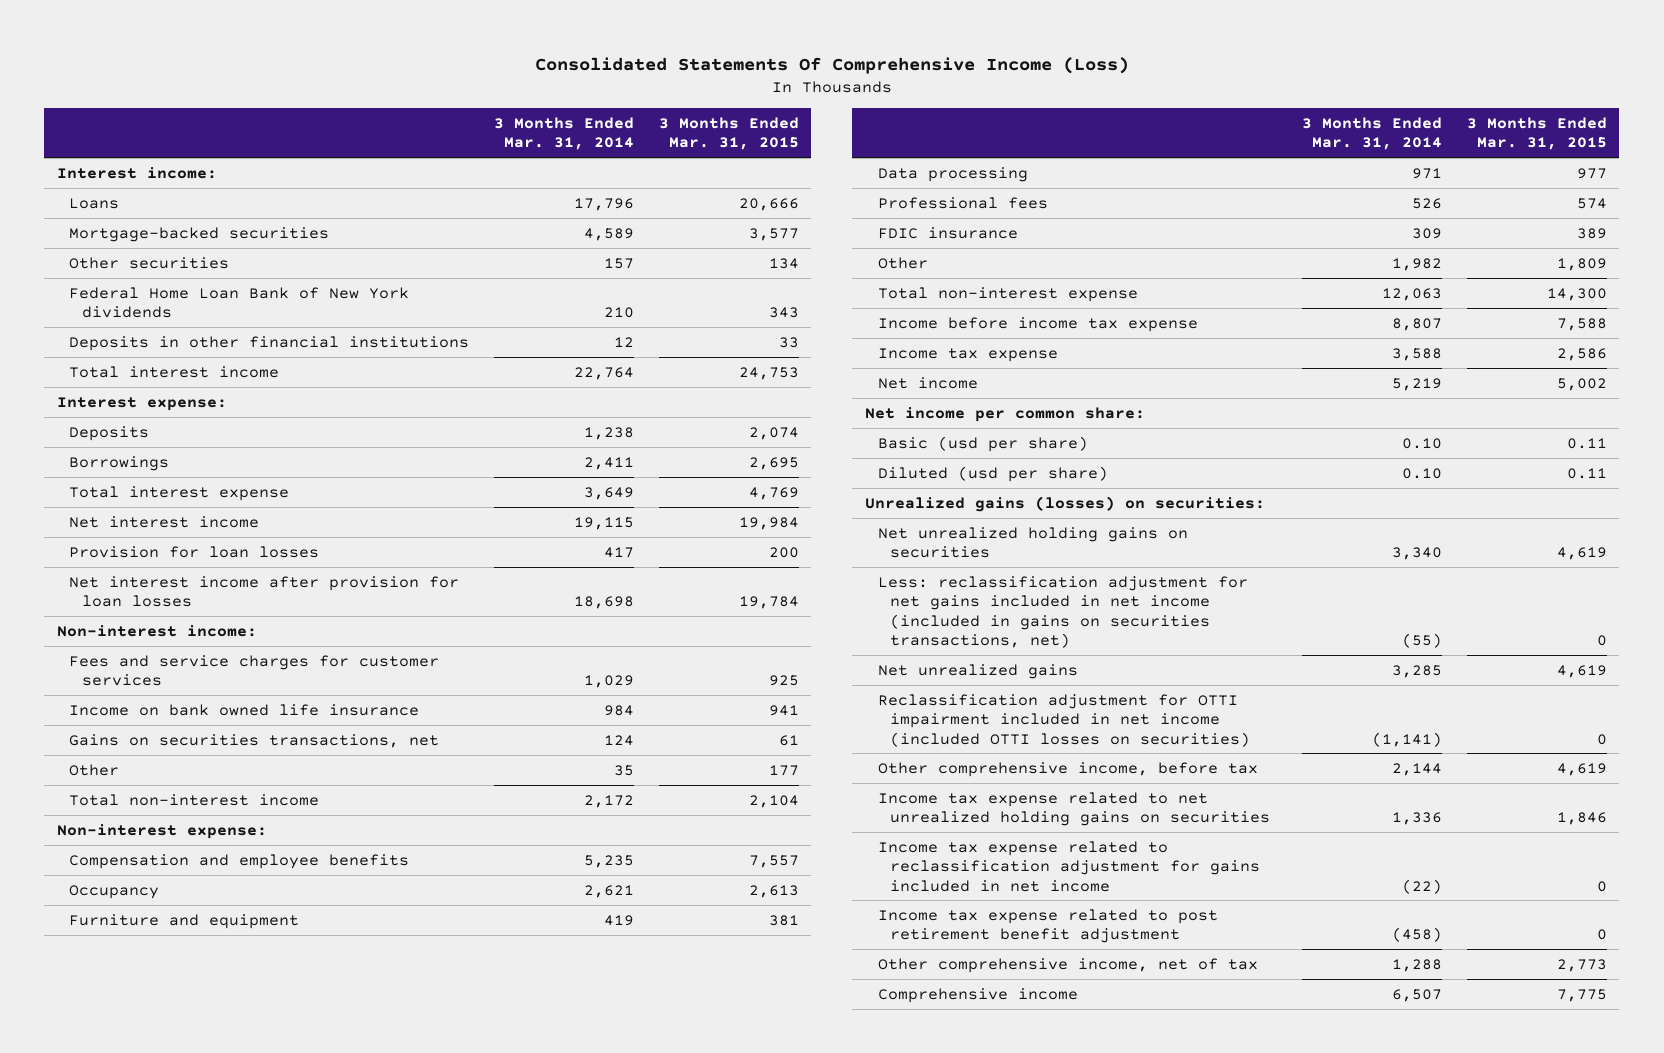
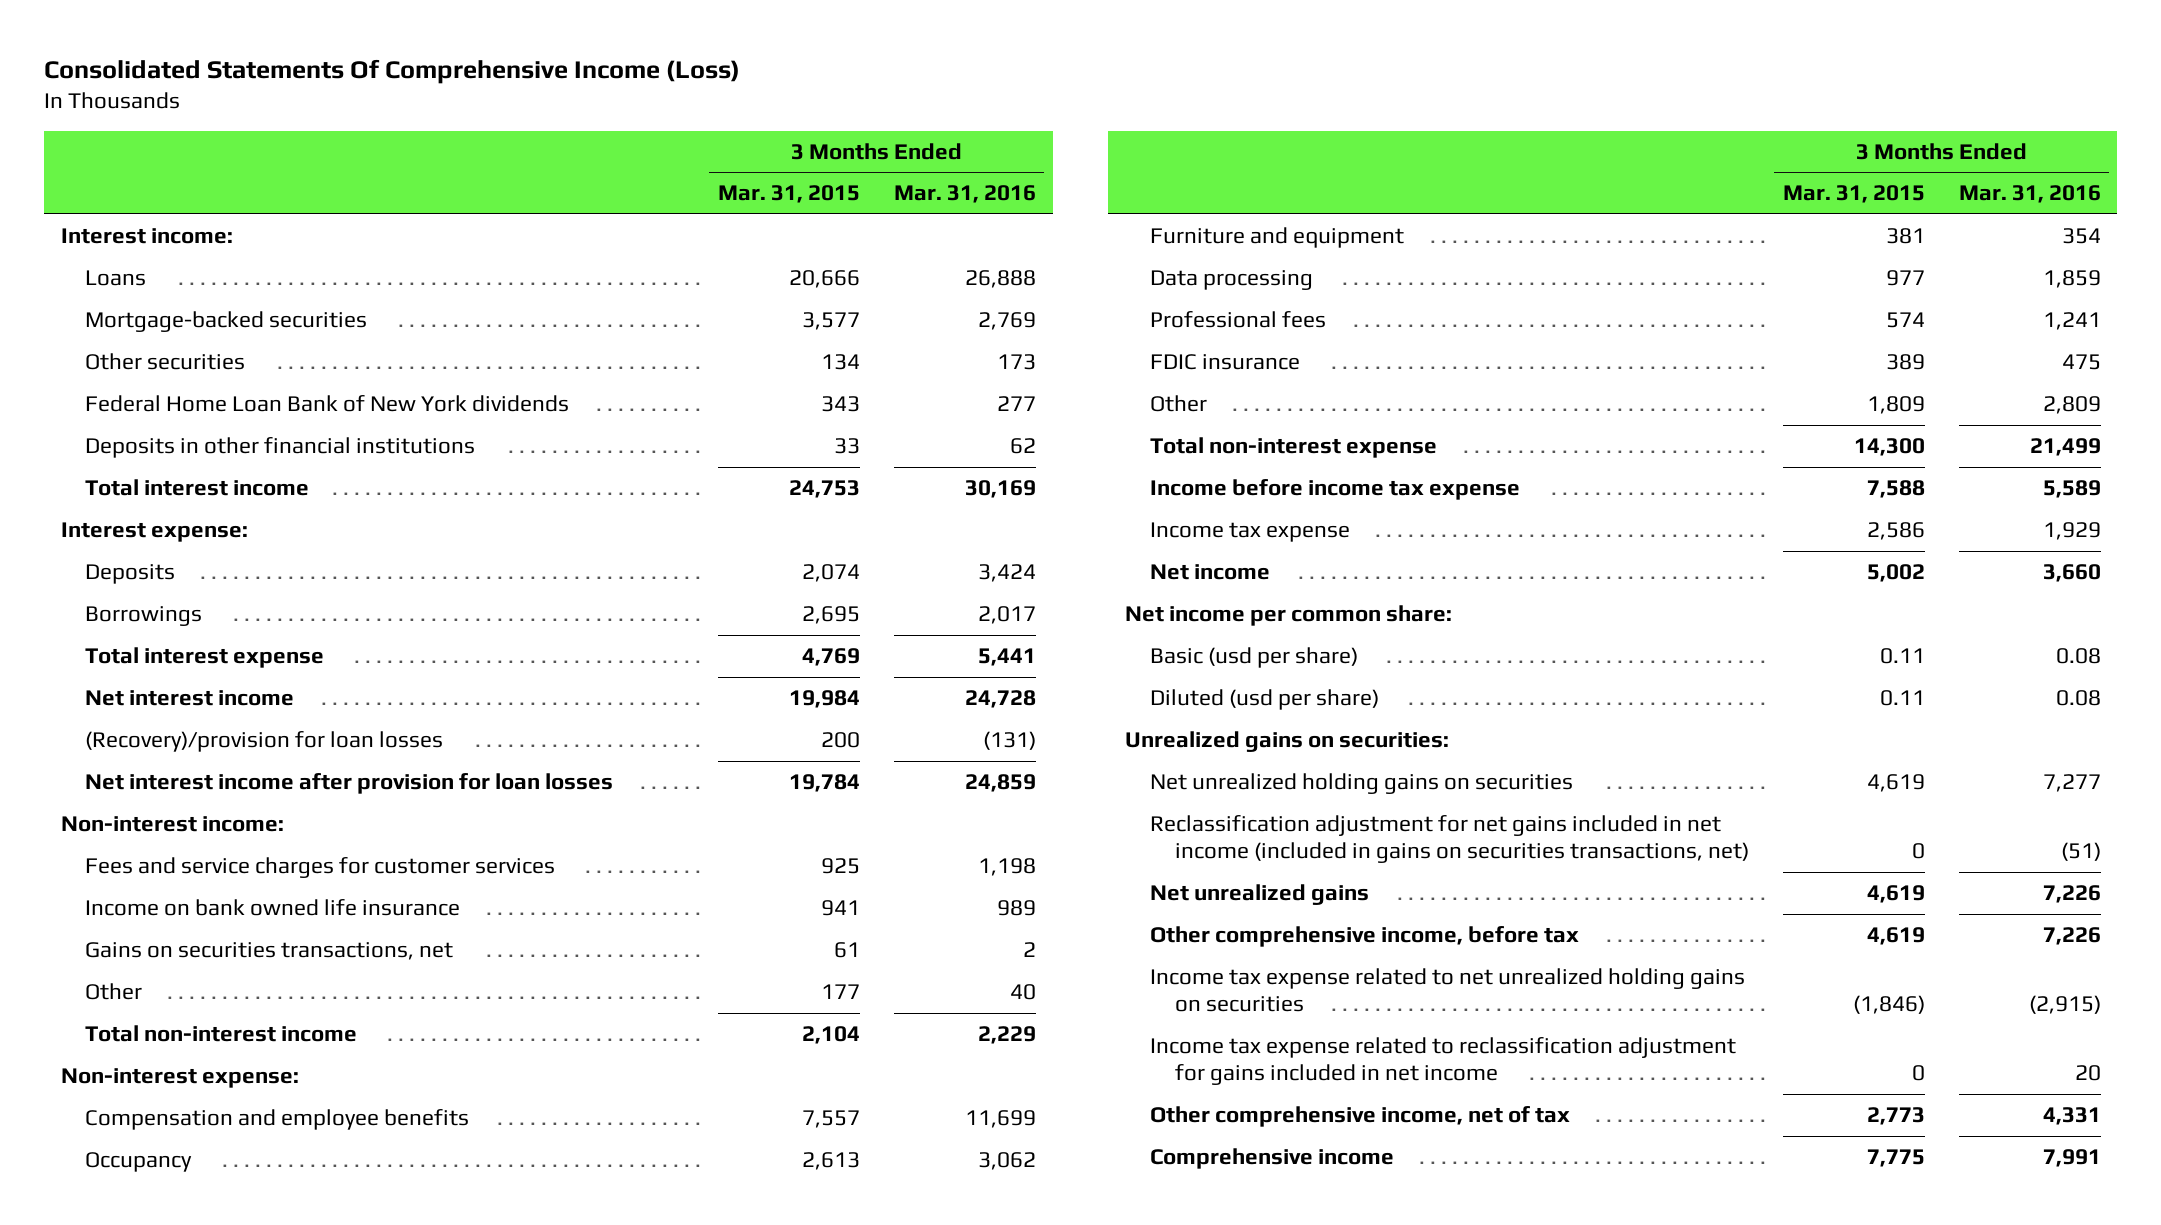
- | 3 Months Ended Mar. 31, 2014 | 3 Months Ended Mar. 31, 2015
+ | 3 Months Ended Mar. 31, 2015 | 3 Months Ended Mar. 31, 2016
- Provision for loan losses | 417 | 200
+ (Recovery)/provision for loan losses | 200 | (131)
- Unrealized gains (losses) on securities:
+ Unrealized gains on securities:
- Less: reclassification adjustment for net gains included in net income (included in gains on securities transactions, net) | (55) | 0
+ Reclassification adjustment for net gains included in net income (included in gains on securities transactions, net) | 0 | (51)
- Reclassification adjustment for OTTI impairment included in net income (included OTTI losses on securities) | (1,141) | 0
- Income tax expense related to net unrealized holding gains on securities | 1,336 | 1,846
+ Income tax expense related to net unrealized holding gains on securities | (1,846) | (2,915)
- Income tax expense related to post retirement benefit adjustment | (458) | 0

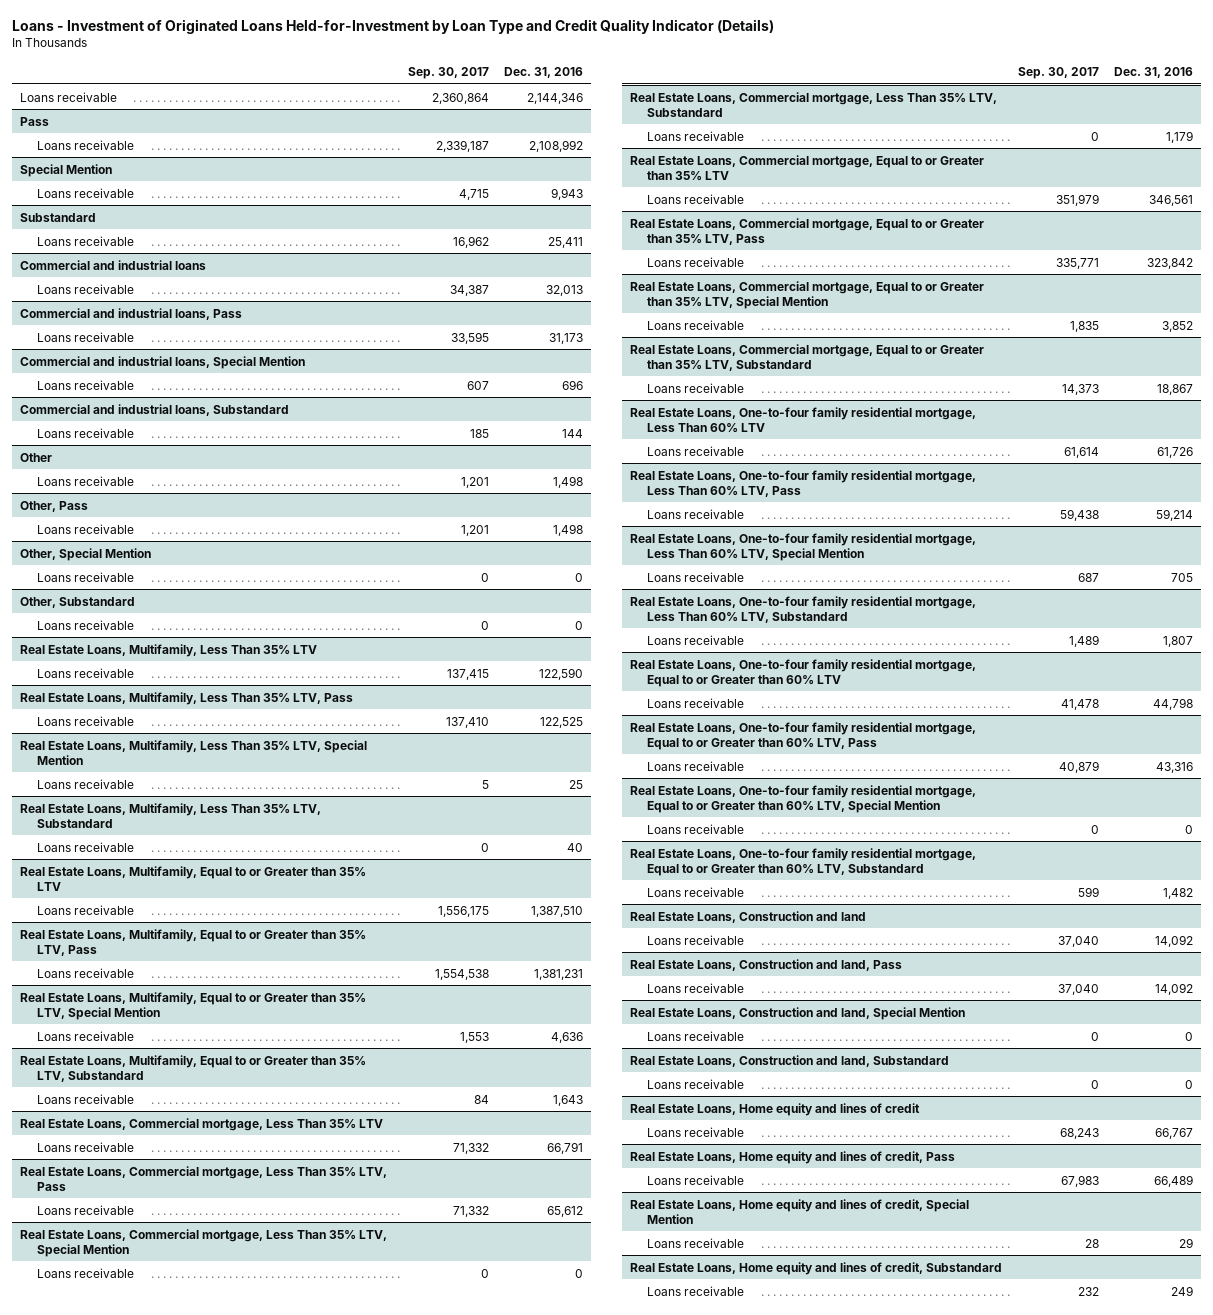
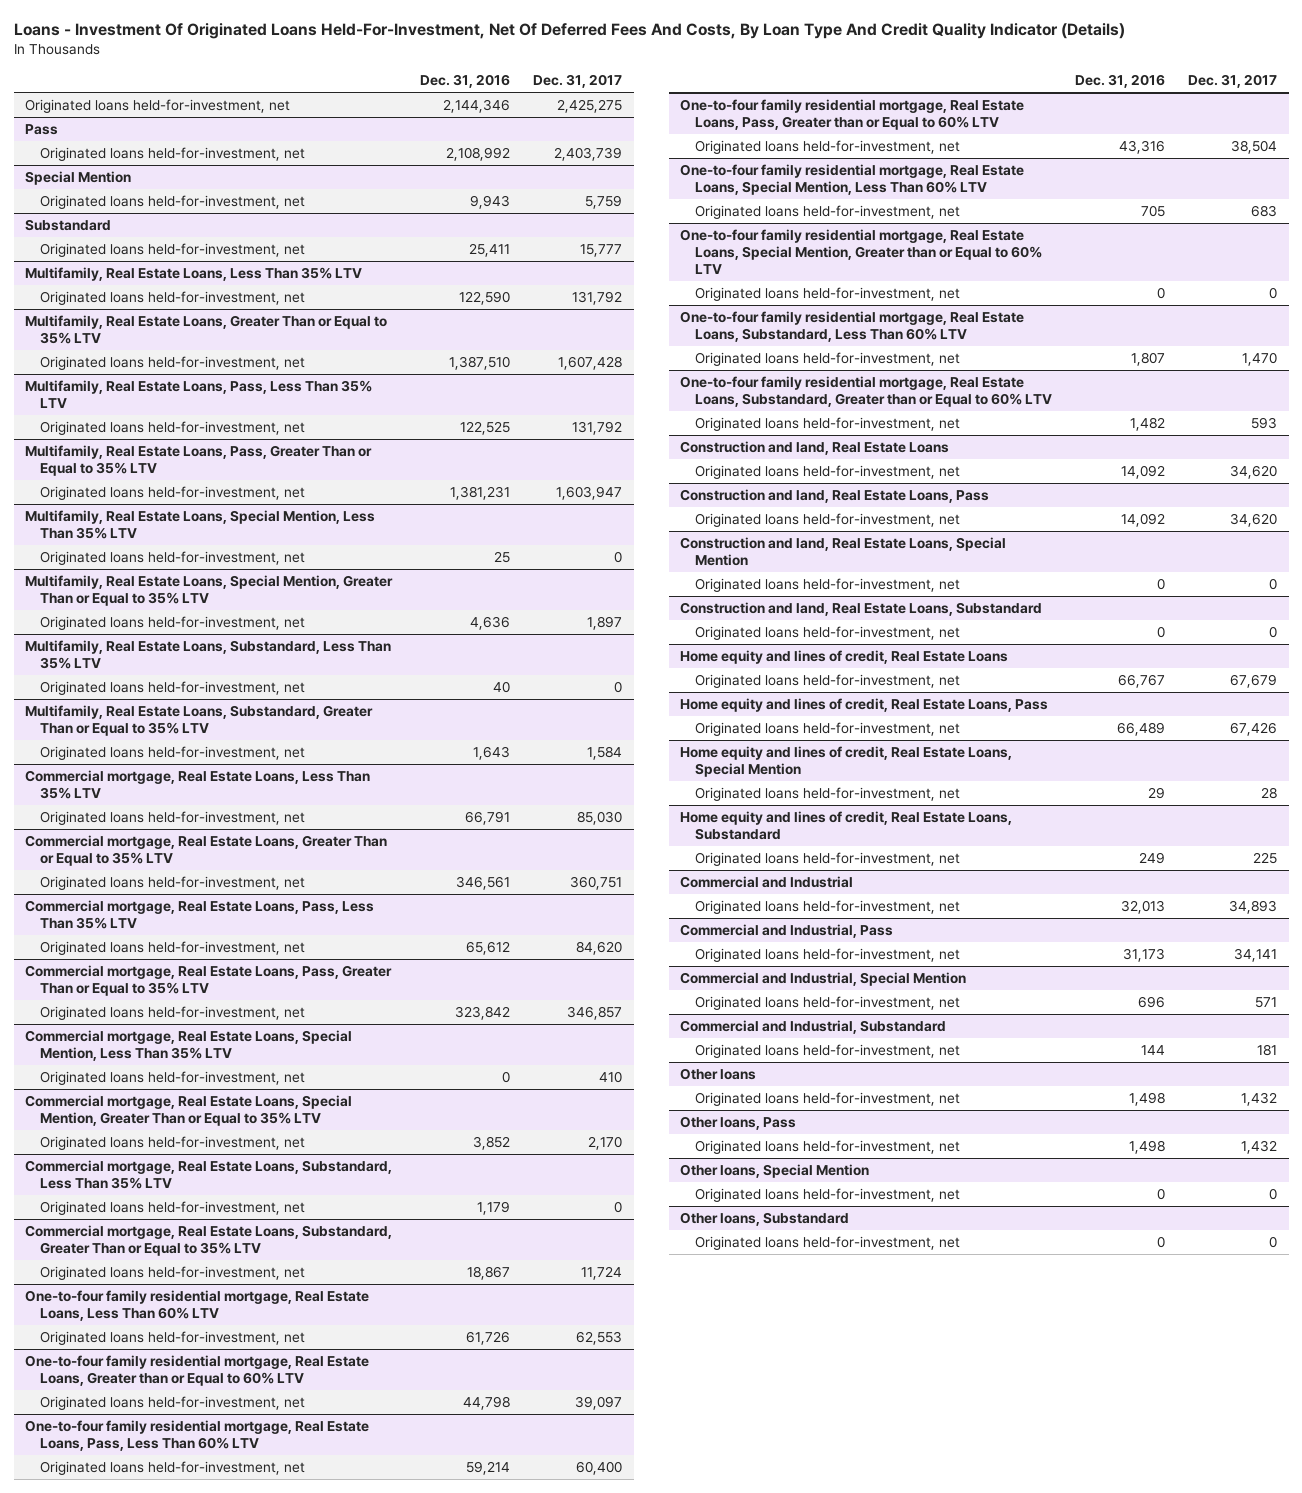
- Loans - Investment of Originated Loans Held-for-Investment by Loan Type and Credit Quality Indicator (Details)
+ Loans - Investment Of Originated Loans Held-For-Investment, Net Of Deferred Fees And Costs, By Loan Type And Credit Quality Indicator (Details)
- | Sep. 30, 2017 | Dec. 31, 2016
+ | Dec. 31, 2016 | Dec. 31, 2017
- Loans receivable | 2,360,864 | 2,144,346
+ Originated loans held-for-investment, net | 2,144,346 | 2,425,275
@ Pass
- Loans receivable | 2,339,187 | 2,108,992
+ Originated loans held-for-investment, net | 2,108,992 | 2,403,739
@ Special Mention
- Loans receivable | 4,715 | 9,943
+ Originated loans held-for-investment, net | 9,943 | 5,759
@ Substandard
- Loans receivable | 16,962 | 25,411
- Commercial and industrial loans
- Loans receivable | 34,387 | 32,013
- Commercial and industrial loans, Pass
- Loans receivable | 33,595 | 31,173
- Commercial and industrial loans, Special Mention
- Loans receivable | 607 | 696
- Commercial and industrial loans, Substandard
- Loans receivable | 185 | 144
- Other
- Loans receivable | 1,201 | 1,498
- Other, Pass
- Loans receivable | 1,201 | 1,498
- Other, Special Mention
- Loans receivable | 0 | 0
- Other, Substandard
- Loans receivable | 0 | 0
- Real Estate Loans, Multifamily, Less Than 35% LTV
- Loans receivable | 137,415 | 122,590
- Real Estate Loans, Multifamily, Less Than 35% LTV, Pass
- Loans receivable | 137,410 | 122,525
- Real Estate Loans, Multifamily, Less Than 35% LTV, Special Mention
- Loans receivable | 5 | 25
- Real Estate Loans, Multifamily, Less Than 35% LTV, Substandard
- Loans receivable | 0 | 40
- Real Estate Loans, Multifamily, Equal to or Greater than 35% LTV
- Loans receivable | 1,556,175 | 1,387,510
- Real Estate Loans, Multifamily, Equal to or Greater than 35% LTV, Pass
- Loans receivable | 1,554,538 | 1,381,231
- Real Estate Loans, Multifamily, Equal to or Greater than 35% LTV, Special Mention
- Loans receivable | 1,553 | 4,636
- Real Estate Loans, Multifamily, Equal to or Greater than 35% LTV, Substandard
- Loans receivable | 84 | 1,643
- Real Estate Loans, Commercial mortgage, Less Than 35% LTV
- Loans receivable | 71,332 | 66,791
- Real Estate Loans, Commercial mortgage, Less Than 35% LTV, Pass
- Loans receivable | 71,332 | 65,612
- Real Estate Loans, Commercial mortgage, Less Than 35% LTV, Special Mention
- Loans receivable | 0 | 0
- Real Estate Loans, Commercial mortgage, Less Than 35% LTV, Substandard
- Loans receivable | 0 | 1,179
- Real Estate Loans, Commercial mortgage, Equal to or Greater than 35% LTV
- Loans receivable | 351,979 | 346,561
- Real Estate Loans, Commercial mortgage, Equal to or Greater than 35% LTV, Pass
- Loans receivable | 335,771 | 323,842
- Real Estate Loans, Commercial mortgage, Equal to or Greater than 35% LTV, Special Mention
- Loans receivable | 1,835 | 3,852
- Real Estate Loans, Commercial mortgage, Equal to or Greater than 35% LTV, Substandard
- Loans receivable | 14,373 | 18,867
- Real Estate Loans, One-to-four family residential mortgage, Less Than 60% LTV
- Loans receivable | 61,614 | 61,726
- Real Estate Loans, One-to-four family residential mortgage, Less Than 60% LTV, Pass
- Loans receivable | 59,438 | 59,214
- Real Estate Loans, One-to-four family residential mortgage, Less Than 60% LTV, Special Mention
- Loans receivable | 687 | 705
- Real Estate Loans, One-to-four family residential mortgage, Less Than 60% LTV, Substandard
- Loans receivable | 1,489 | 1,807
- Real Estate Loans, One-to-four family residential mortgage, Equal to or Greater than 60% LTV
- Loans receivable | 41,478 | 44,798
- Real Estate Loans, One-to-four family residential mortgage, Equal to or Greater than 60% LTV, Pass
- Loans receivable | 40,879 | 43,316
- Real Estate Loans, One-to-four family residential mortgage, Equal to or Greater than 60% LTV, Special Mention
- Loans receivable | 0 | 0
- Real Estate Loans, One-to-four family residential mortgage, Equal to or Greater than 60% LTV, Substandard
- Loans receivable | 599 | 1,482
- Real Estate Loans, Construction and land
- Loans receivable | 37,040 | 14,092
- Real Estate Loans, Construction and land, Pass
- Loans receivable | 37,040 | 14,092
- Real Estate Loans, Construction and land, Special Mention
- Loans receivable | 0 | 0
- Real Estate Loans, Construction and land, Substandard
- Loans receivable | 0 | 0
- Real Estate Loans, Home equity and lines of credit
- Loans receivable | 68,243 | 66,767
- Real Estate Loans, Home equity and lines of credit, Pass
- Loans receivable | 67,983 | 66,489
- Real Estate Loans, Home equity and lines of credit, Special Mention
- Loans receivable | 28 | 29
- Real Estate Loans, Home equity and lines of credit, Substandard
- Loans receivable | 232 | 249
@ Substandard
+ Originated loans held-for-investment, net | 25,411 | 15,777
+ Multifamily, Real Estate Loans, Less Than 35% LTV
+ Originated loans held-for-investment, net | 122,590 | 131,792
+ Multifamily, Real Estate Loans, Greater Than or Equal to 35% LTV
+ Originated loans held-for-investment, net | 1,387,510 | 1,607,428
+ Multifamily, Real Estate Loans, Pass, Less Than 35% LTV
+ Originated loans held-for-investment, net | 122,525 | 131,792
+ Multifamily, Real Estate Loans, Pass, Greater Than or Equal to 35% LTV
+ Originated loans held-for-investment, net | 1,381,231 | 1,603,947
+ Multifamily, Real Estate Loans, Special Mention, Less Than 35% LTV
+ Originated loans held-for-investment, net | 25 | 0
+ Multifamily, Real Estate Loans, Special Mention, Greater Than or Equal to 35% LTV
+ Originated loans held-for-investment, net | 4,636 | 1,897
+ Multifamily, Real Estate Loans, Substandard, Less Than 35% LTV
+ Originated loans held-for-investment, net | 40 | 0
+ Multifamily, Real Estate Loans, Substandard, Greater Than or Equal to 35% LTV
+ Originated loans held-for-investment, net | 1,643 | 1,584
+ Commercial mortgage, Real Estate Loans, Less Than 35% LTV
+ Originated loans held-for-investment, net | 66,791 | 85,030
+ Commercial mortgage, Real Estate Loans, Greater Than or Equal to 35% LTV
+ Originated loans held-for-investment, net | 346,561 | 360,751
+ Commercial mortgage, Real Estate Loans, Pass, Less Than 35% LTV
+ Originated loans held-for-investment, net | 65,612 | 84,620
+ Commercial mortgage, Real Estate Loans, Pass, Greater Than or Equal to 35% LTV
+ Originated loans held-for-investment, net | 323,842 | 346,857
+ Commercial mortgage, Real Estate Loans, Special Mention, Less Than 35% LTV
+ Originated loans held-for-investment, net | 0 | 410
+ Commercial mortgage, Real Estate Loans, Special Mention, Greater Than or Equal to 35% LTV
+ Originated loans held-for-investment, net | 3,852 | 2,170
+ Commercial mortgage, Real Estate Loans, Substandard, Less Than 35% LTV
+ Originated loans held-for-investment, net | 1,179 | 0
+ Commercial mortgage, Real Estate Loans, Substandard, Greater Than or Equal to 35% LTV
+ Originated loans held-for-investment, net | 18,867 | 11,724
+ One-to-four family residential mortgage, Real Estate Loans, Less Than 60% LTV
+ Originated loans held-for-investment, net | 61,726 | 62,553
+ One-to-four family residential mortgage, Real Estate Loans, Greater than or Equal to 60% LTV
+ Originated loans held-for-investment, net | 44,798 | 39,097
+ One-to-four family residential mortgage, Real Estate Loans, Pass, Less Than 60% LTV
+ Originated loans held-for-investment, net | 59,214 | 60,400
+ One-to-four family residential mortgage, Real Estate Loans, Pass, Greater than or Equal to 60% LTV
+ Originated loans held-for-investment, net | 43,316 | 38,504
+ One-to-four family residential mortgage, Real Estate Loans, Special Mention, Less Than 60% LTV
+ Originated loans held-for-investment, net | 705 | 683
+ One-to-four family residential mortgage, Real Estate Loans, Special Mention, Greater than or Equal to 60% LTV
+ Originated loans held-for-investment, net | 0 | 0
+ One-to-four family residential mortgage, Real Estate Loans, Substandard, Less Than 60% LTV
+ Originated loans held-for-investment, net | 1,807 | 1,470
+ One-to-four family residential mortgage, Real Estate Loans, Substandard, Greater than or Equal to 60% LTV
+ Originated loans held-for-investment, net | 1,482 | 593
+ Construction and land, Real Estate Loans
+ Originated loans held-for-investment, net | 14,092 | 34,620
+ Construction and land, Real Estate Loans, Pass
+ Originated loans held-for-investment, net | 14,092 | 34,620
+ Construction and land, Real Estate Loans, Special Mention
+ Originated loans held-for-investment, net | 0 | 0
+ Construction and land, Real Estate Loans, Substandard
+ Originated loans held-for-investment, net | 0 | 0
+ Home equity and lines of credit, Real Estate Loans
+ Originated loans held-for-investment, net | 66,767 | 67,679
+ Home equity and lines of credit, Real Estate Loans, Pass
+ Originated loans held-for-investment, net | 66,489 | 67,426
+ Home equity and lines of credit, Real Estate Loans, Special Mention
+ Originated loans held-for-investment, net | 29 | 28
+ Home equity and lines of credit, Real Estate Loans, Substandard
+ Originated loans held-for-investment, net | 249 | 225
+ Commercial and Industrial
+ Originated loans held-for-investment, net | 32,013 | 34,893
+ Commercial and Industrial, Pass
+ Originated loans held-for-investment, net | 31,173 | 34,141
+ Commercial and Industrial, Special Mention
+ Originated loans held-for-investment, net | 696 | 571
+ Commercial and Industrial, Substandard
+ Originated loans held-for-investment, net | 144 | 181
+ Other loans
+ Originated loans held-for-investment, net | 1,498 | 1,432
+ Other loans, Pass
+ Originated loans held-for-investment, net | 1,498 | 1,432
+ Other loans, Special Mention
+ Originated loans held-for-investment, net | 0 | 0
+ Other loans, Substandard
+ Originated loans held-for-investment, net | 0 | 0

